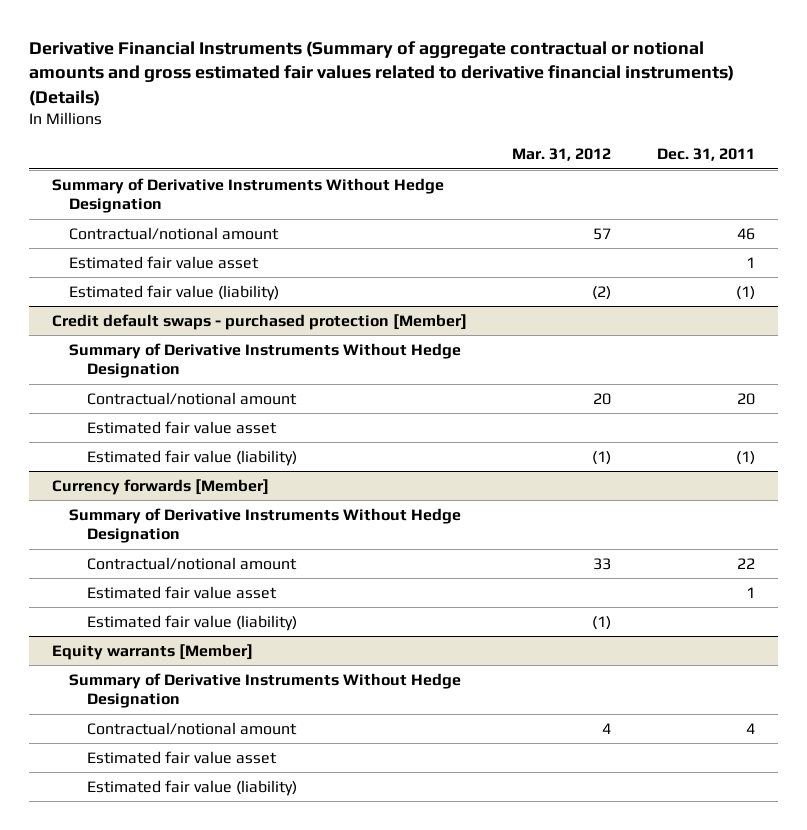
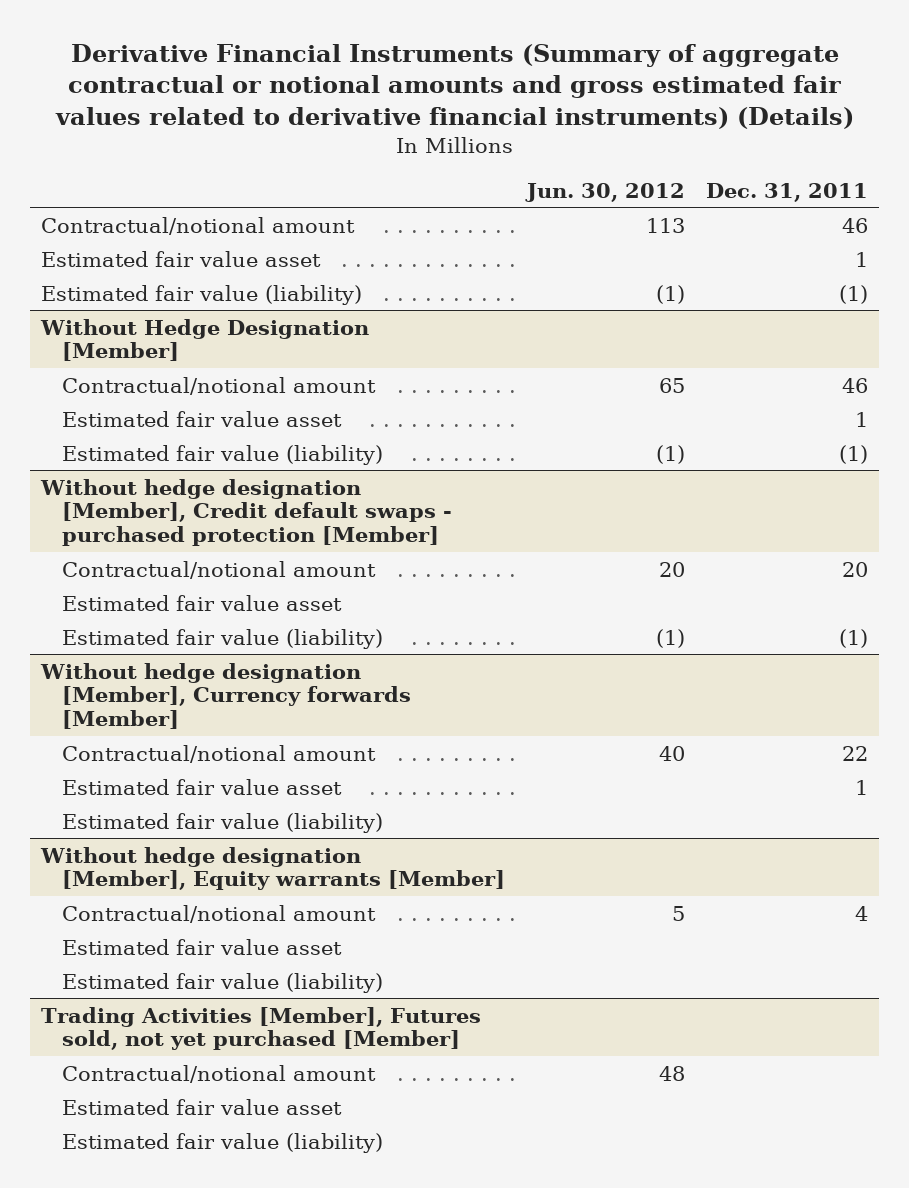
- | Mar. 31, 2012 | Dec. 31, 2011
+ | Jun. 30, 2012 | Dec. 31, 2011
- Summary of Derivative Instruments Without Hedge Designation
- Credit default swaps - purchased protection [Member]
- Summary of Derivative Instruments Without Hedge Designation
+ Without Hedge Designation [Member]
+ Contractual/notional amount | 65 | 46
+ Estimated fair value asset | | 1
+ Estimated fair value (liability) | (1) | (1)
+ Without hedge designation [Member], Credit default swaps - purchased protection [Member]
- Currency forwards [Member]
- Summary of Derivative Instruments Without Hedge Designation
+ Without hedge designation [Member], Currency forwards [Member]
- Equity warrants [Member]
- Summary of Derivative Instruments Without Hedge Designation
+ Without hedge designation [Member], Equity warrants [Member]
+ Trading Activities [Member], Futures sold, not yet purchased [Member]
+ Contractual/notional amount | 48 |
+ Estimated fair value asset
+ Estimated fair value (liability)

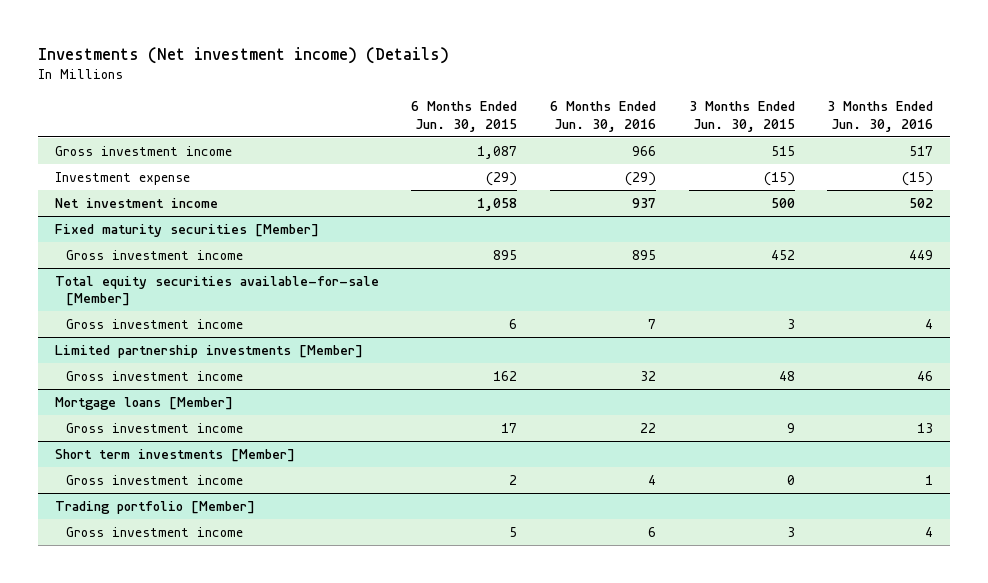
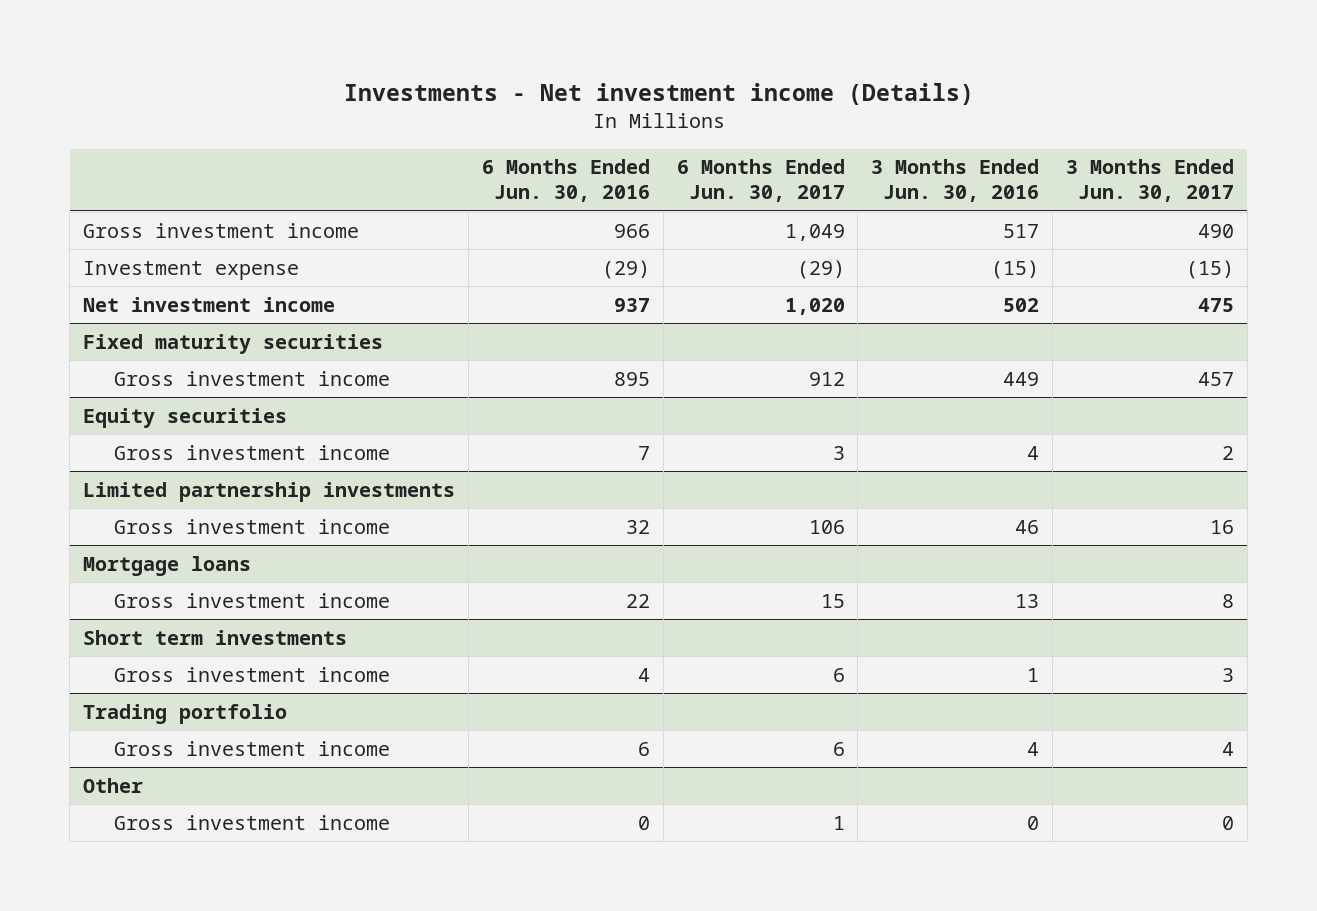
- Investments (Net investment income) (Details)
+ Investments - Net investment income (Details)
- | 6 Months Ended Jun. 30, 2015 | 6 Months Ended Jun. 30, 2016 | 3 Months Ended Jun. 30, 2015 | 3 Months Ended Jun. 30, 2016
+ | 6 Months Ended Jun. 30, 2016 | 6 Months Ended Jun. 30, 2017 | 3 Months Ended Jun. 30, 2016 | 3 Months Ended Jun. 30, 2017
- Fixed maturity securities [Member]
+ Fixed maturity securities
- Total equity securities available-for-sale [Member]
+ Equity securities
- Limited partnership investments [Member]
+ Limited partnership investments
- Mortgage loans [Member]
+ Mortgage loans
- Short term investments [Member]
+ Short term investments
- Trading portfolio [Member]
+ Trading portfolio
+ Other
+ Gross investment income | 0 | 1 | 0 | 0

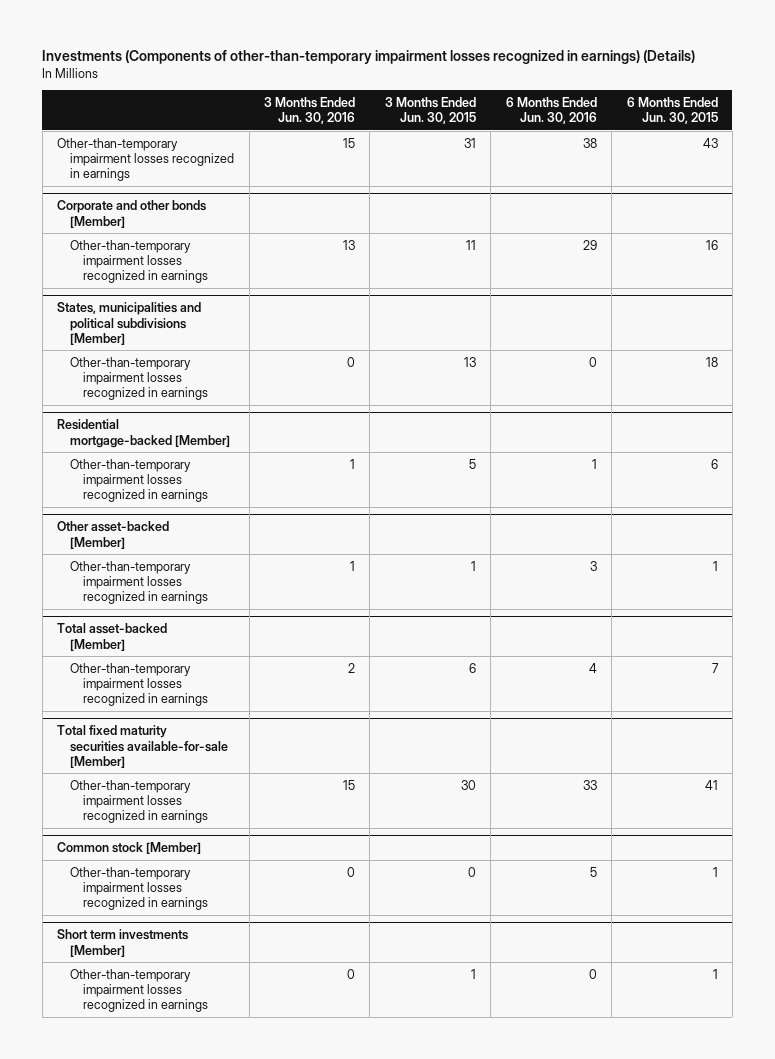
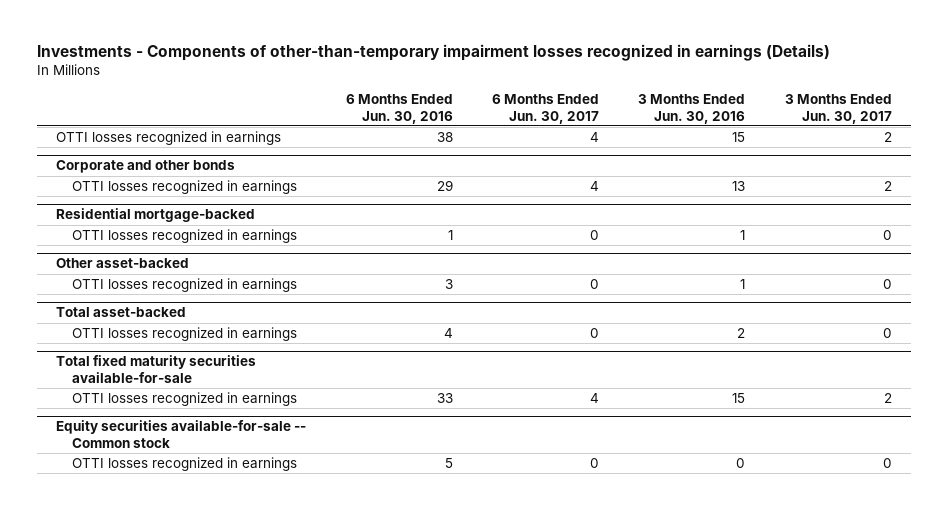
- Investments (Components of other-than-temporary impairment losses recognized in earnings) (Details)
+ Investments - Components of other-than-temporary impairment losses recognized in earnings (Details)
- | 3 Months Ended Jun. 30, 2016 | 3 Months Ended Jun. 30, 2015 | 6 Months Ended Jun. 30, 2016 | 6 Months Ended Jun. 30, 2015
+ | 6 Months Ended Jun. 30, 2016 | 6 Months Ended Jun. 30, 2017 | 3 Months Ended Jun. 30, 2016 | 3 Months Ended Jun. 30, 2017
- Other-than-temporary impairment losses recognized in earnings | 15 | 31 | 38 | 43
- Corporate and other bonds [Member]
- Other-than-temporary impairment losses recognized in earnings | 13 | 11 | 29 | 16
- States, municipalities and political subdivisions [Member]
- Other-than-temporary impairment losses recognized in earnings | 0 | 13 | 0 | 18
- Residential mortgage-backed [Member]
- Other-than-temporary impairment losses recognized in earnings | 1 | 5 | 1 | 6
- Other asset-backed [Member]
- Other-than-temporary impairment losses recognized in earnings | 1 | 1 | 3 | 1
- Total asset-backed [Member]
- Other-than-temporary impairment losses recognized in earnings | 2 | 6 | 4 | 7
- Total fixed maturity securities available-for-sale [Member]
- Other-than-temporary impairment losses recognized in earnings | 15 | 30 | 33 | 41
- Common stock [Member]
- Other-than-temporary impairment losses recognized in earnings | 0 | 0 | 5 | 1
- Short term investments [Member]
- Other-than-temporary impairment losses recognized in earnings | 0 | 1 | 0 | 1
+ OTTI losses recognized in earnings | 38 | 4 | 15 | 2
+ Corporate and other bonds
+ OTTI losses recognized in earnings | 29 | 4 | 13 | 2
+ Residential mortgage-backed
+ OTTI losses recognized in earnings | 1 | 0 | 1 | 0
+ Other asset-backed
+ OTTI losses recognized in earnings | 3 | 0 | 1 | 0
+ Total asset-backed
+ OTTI losses recognized in earnings | 4 | 0 | 2 | 0
+ Total fixed maturity securities available-for-sale
+ OTTI losses recognized in earnings | 33 | 4 | 15 | 2
+ Equity securities available-for-sale -- Common stock
+ OTTI losses recognized in earnings | 5 | 0 | 0 | 0

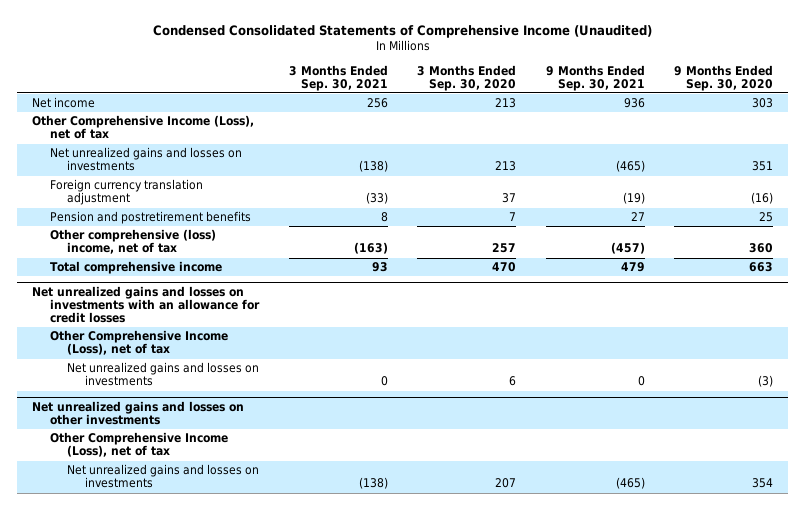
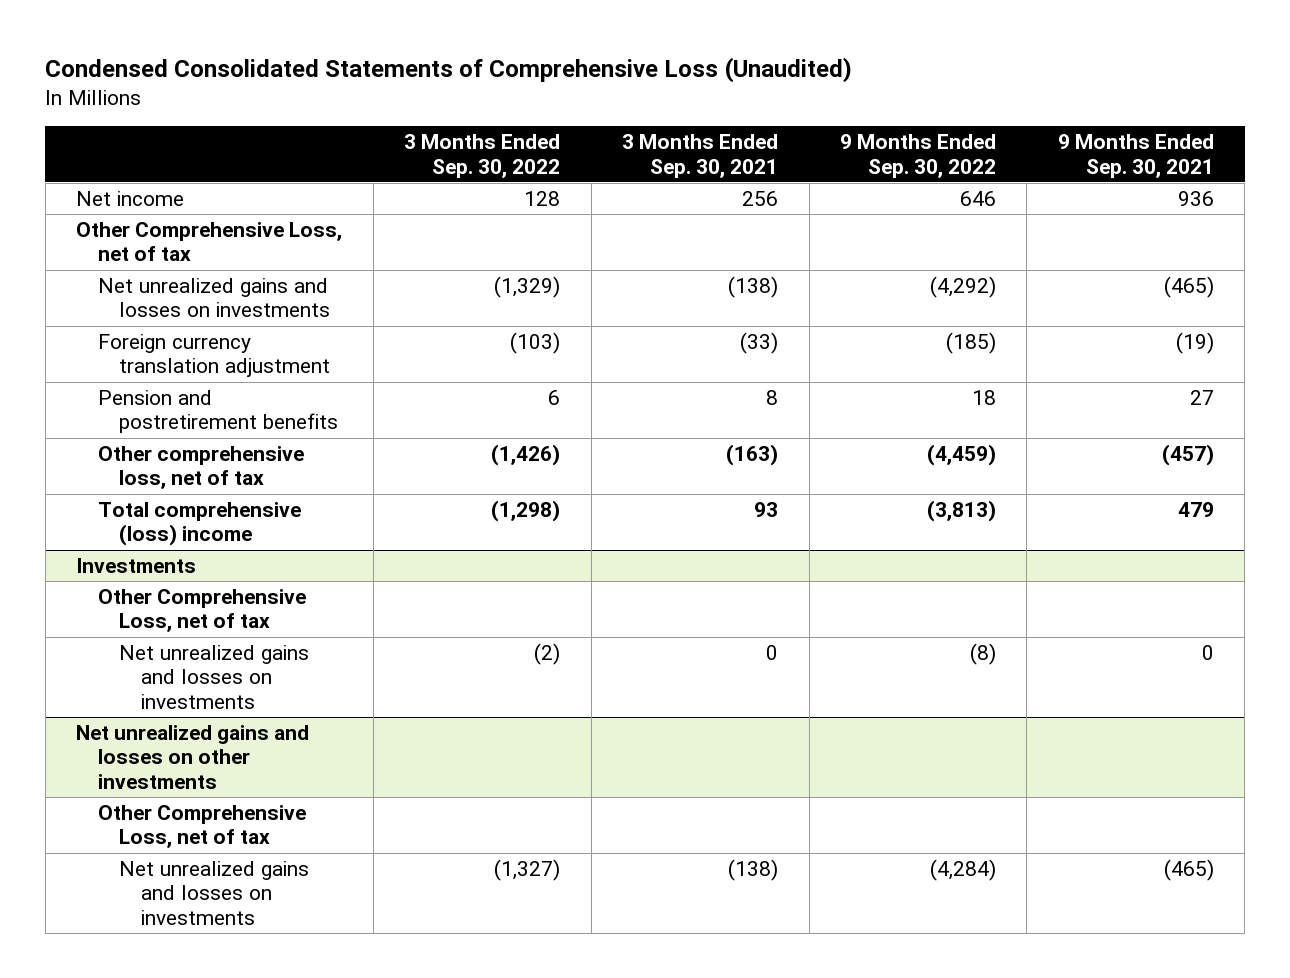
- Condensed Consolidated Statements of Comprehensive Income (Unaudited)
+ Condensed Consolidated Statements of Comprehensive Loss (Unaudited)
- | 3 Months Ended Sep. 30, 2021 | 3 Months Ended Sep. 30, 2020 | 9 Months Ended Sep. 30, 2021 | 9 Months Ended Sep. 30, 2020
+ | 3 Months Ended Sep. 30, 2022 | 3 Months Ended Sep. 30, 2021 | 9 Months Ended Sep. 30, 2022 | 9 Months Ended Sep. 30, 2021
- Other Comprehensive Income (Loss), net of tax
+ Other Comprehensive Loss, net of tax
- Other comprehensive (loss) income, net of tax | (163) | 257 | (457) | 360
- Total comprehensive income | 93 | 470 | 479 | 663
- Net unrealized gains and losses on investments with an allowance for credit losses
- Other Comprehensive Income (Loss), net of tax
+ Other comprehensive loss, net of tax | (1,426) | (163) | (4,459) | (457)
+ Total comprehensive (loss) income | (1,298) | 93 | (3,813) | 479
+ Investments
+ Other Comprehensive Loss, net of tax
@ Net unrealized gains and losses on other investments
- Other Comprehensive Income (Loss), net of tax
+ Other Comprehensive Loss, net of tax

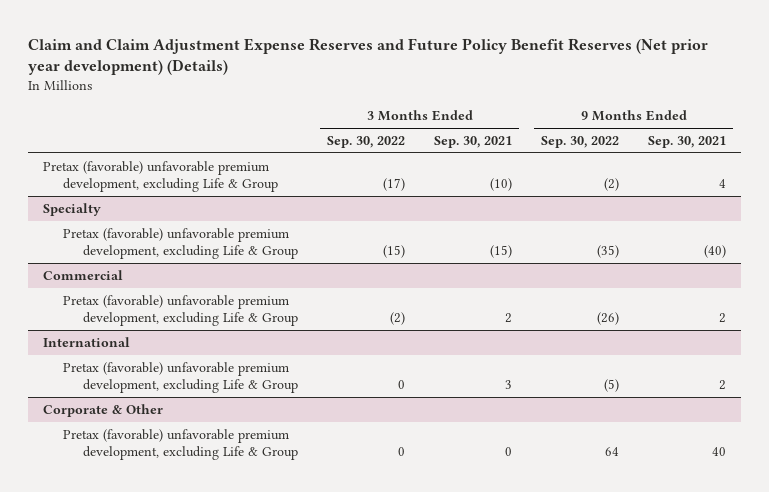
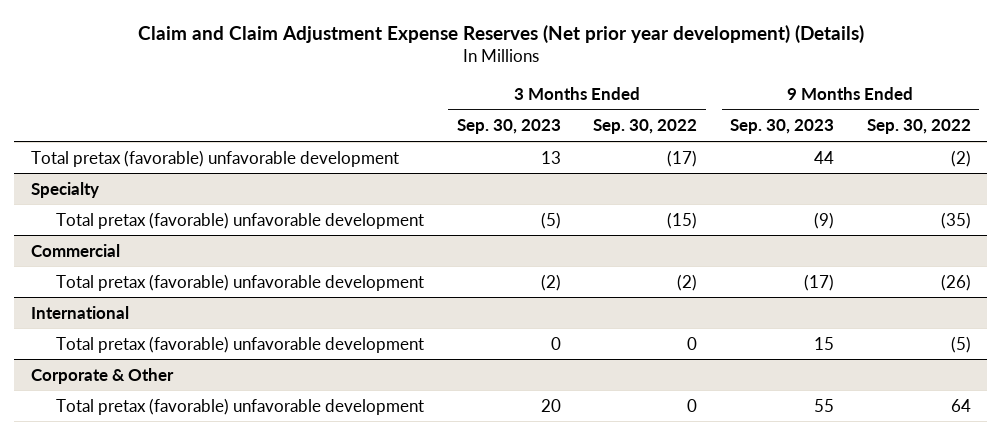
- Claim and Claim Adjustment Expense Reserves and Future Policy Benefit Reserves (Net prior year development) (Details)
+ Claim and Claim Adjustment Expense Reserves (Net prior year development) (Details)
- | 3 Months Ended Sep. 30, 2022 | 3 Months Ended Sep. 30, 2021 | 9 Months Ended Sep. 30, 2022 | 9 Months Ended Sep. 30, 2021
+ | 3 Months Ended Sep. 30, 2023 | 3 Months Ended Sep. 30, 2022 | 9 Months Ended Sep. 30, 2023 | 9 Months Ended Sep. 30, 2022
- Pretax (favorable) unfavorable premium development, excluding Life & Group | (17) | (10) | (2) | 4
+ Total pretax (favorable) unfavorable development | 13 | (17) | 44 | (2)
@ Specialty
- Pretax (favorable) unfavorable premium development, excluding Life & Group | (15) | (15) | (35) | (40)
+ Total pretax (favorable) unfavorable development | (5) | (15) | (9) | (35)
@ Commercial
- Pretax (favorable) unfavorable premium development, excluding Life & Group | (2) | 2 | (26) | 2
+ Total pretax (favorable) unfavorable development | (2) | (2) | (17) | (26)
@ International
- Pretax (favorable) unfavorable premium development, excluding Life & Group | 0 | 3 | (5) | 2
+ Total pretax (favorable) unfavorable development | 0 | 0 | 15 | (5)
@ Corporate & Other
- Pretax (favorable) unfavorable premium development, excluding Life & Group | 0 | 0 | 64 | 40
+ Total pretax (favorable) unfavorable development | 20 | 0 | 55 | 64

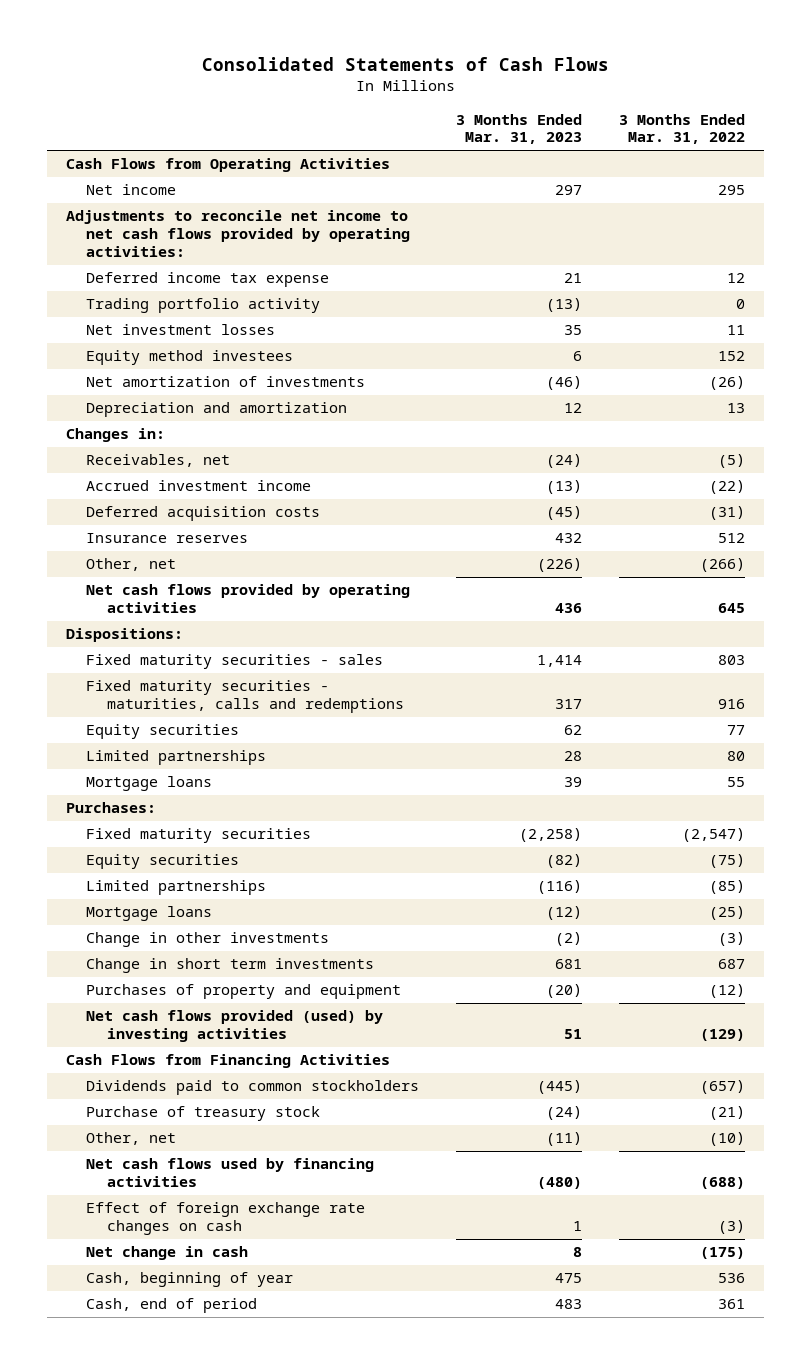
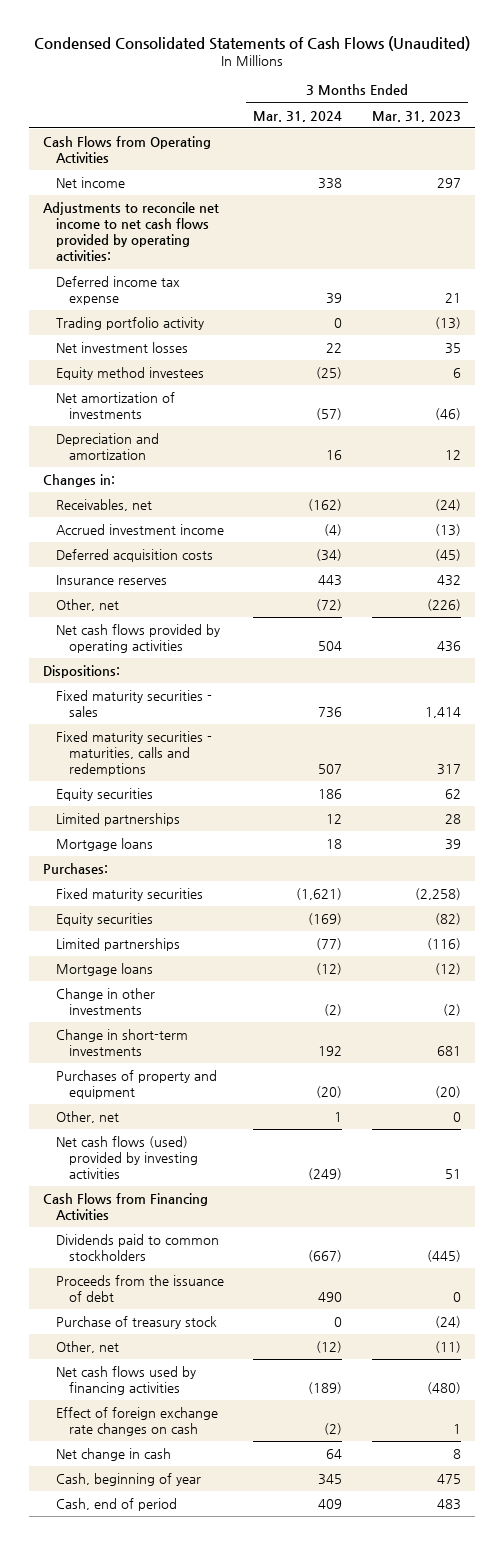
- Consolidated Statements of Cash Flows
+ Condensed Consolidated Statements of Cash Flows (Unaudited)
- | 3 Months Ended Mar. 31, 2023 | 3 Months Ended Mar. 31, 2022
+ | 3 Months Ended Mar. 31, 2024 | 3 Months Ended Mar. 31, 2023
- Change in short term investments | 681 | 687
+ Change in short-term investments | 192 | 681
- Net cash flows provided (used) by investing activities | 51 | (129)
+ Other, net | 1 | 0
+ Net cash flows (used) provided by investing activities | (249) | 51
+ Proceeds from the issuance of debt | 490 | 0

